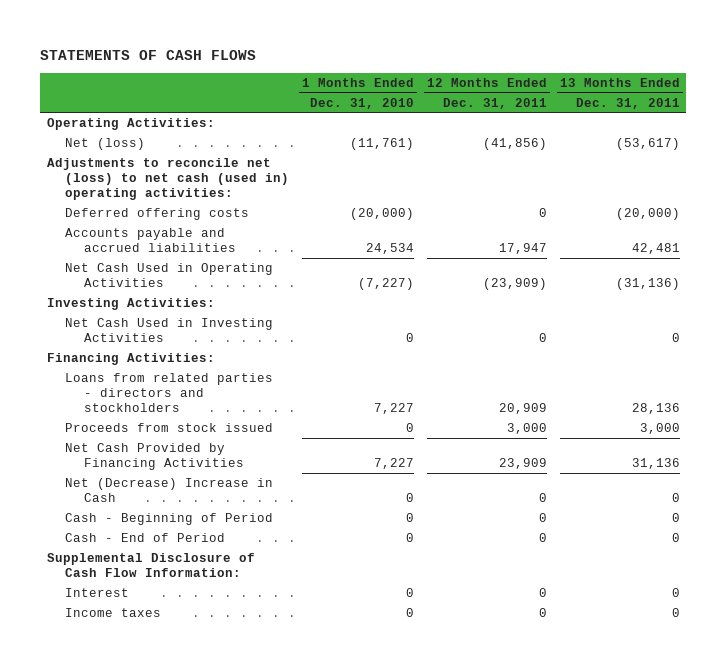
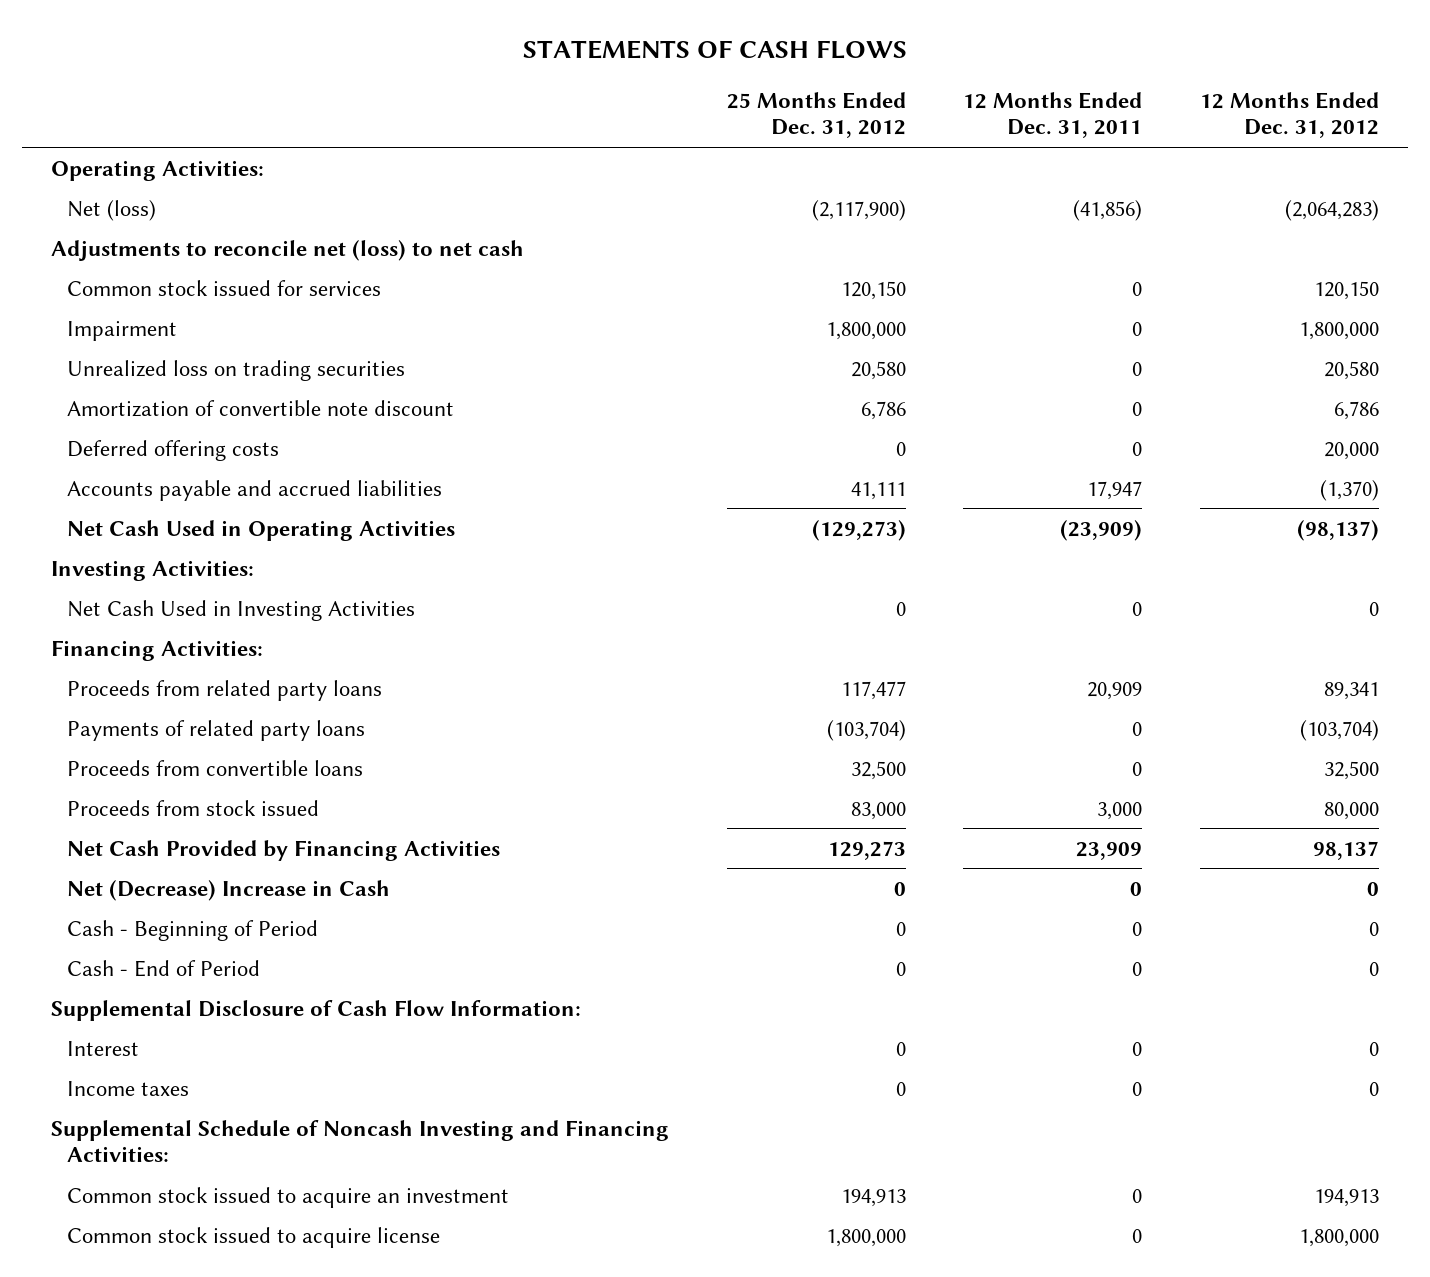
- | 1 Months Ended Dec. 31, 2010 | 12 Months Ended Dec. 31, 2011 | 13 Months Ended Dec. 31, 2011
+ | 25 Months Ended Dec. 31, 2012 | 12 Months Ended Dec. 31, 2011 | 12 Months Ended Dec. 31, 2012
- Adjustments to reconcile net (loss) to net cash (used in) operating activities:
+ Adjustments to reconcile net (loss) to net cash
+ Common stock issued for services | 120,150 | 0 | 120,150
+ Impairment | 1,800,000 | 0 | 1,800,000
+ Unrealized loss on trading securities | 20,580 | 0 | 20,580
+ Amortization of convertible note discount | 6,786 | 0 | 6,786
- Loans from related parties - directors and stockholders | 7,227 | 20,909 | 28,136
+ Proceeds from related party loans | 117,477 | 20,909 | 89,341
+ Payments of related party loans | (103,704) | 0 | (103,704)
+ Proceeds from convertible loans | 32,500 | 0 | 32,500
+ Supplemental Schedule of Noncash Investing and Financing Activities:
+ Common stock issued to acquire an investment | 194,913 | 0 | 194,913
+ Common stock issued to acquire license | 1,800,000 | 0 | 1,800,000

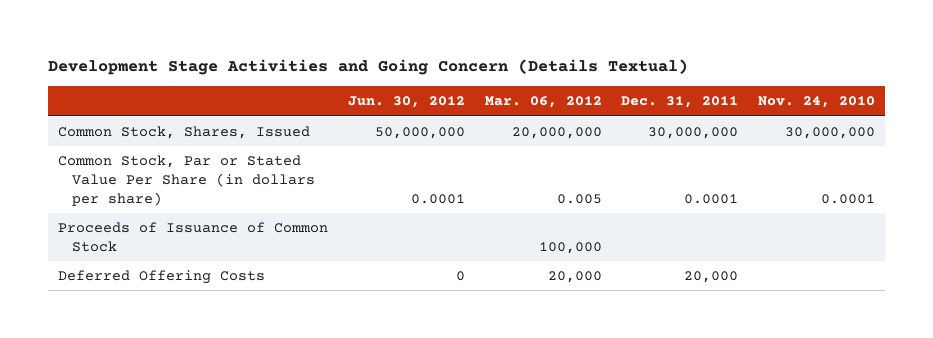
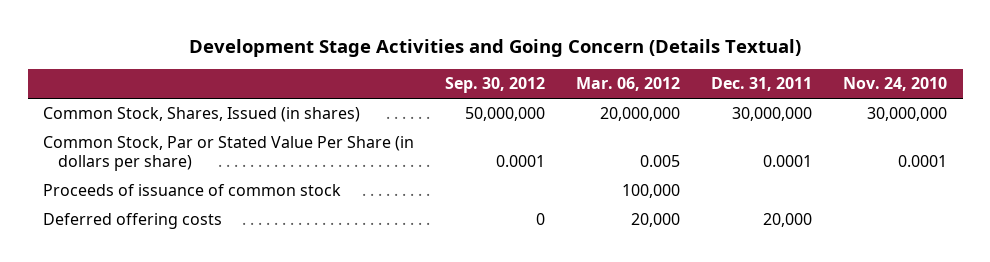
- | Jun. 30, 2012 | Mar. 06, 2012 | Dec. 31, 2011 | Nov. 24, 2010
+ | Sep. 30, 2012 | Mar. 06, 2012 | Dec. 31, 2011 | Nov. 24, 2010
- Common Stock, Shares, Issued | 50,000,000 | 20,000,000 | 30,000,000 | 30,000,000
+ Common Stock, Shares, Issued (in shares) | 50,000,000 | 20,000,000 | 30,000,000 | 30,000,000
- Proceeds of Issuance of Common Stock | | 100,000 | |
- Deferred Offering Costs | 0 | 20,000 | 20,000 |
+ Proceeds of issuance of common stock | | 100,000 | |
+ Deferred offering costs | 0 | 20,000 | 20,000 |

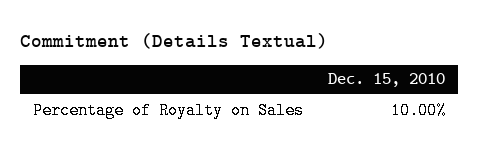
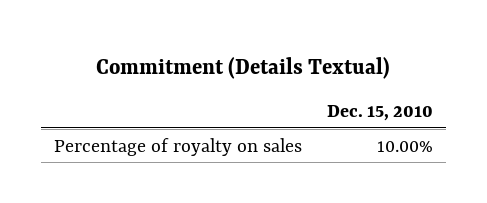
- Percentage of Royalty on Sales | 10.00%
+ Percentage of royalty on sales | 10.00%

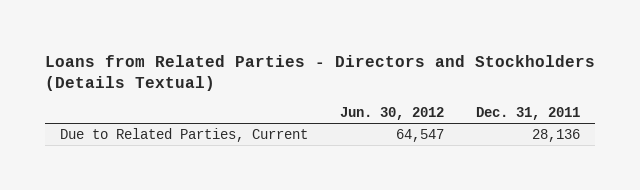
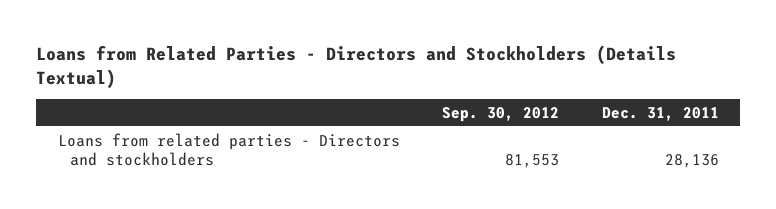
- | Jun. 30, 2012 | Dec. 31, 2011
+ | Sep. 30, 2012 | Dec. 31, 2011
- Due to Related Parties, Current | 64,547 | 28,136
+ Loans from related parties - Directors and stockholders | 81,553 | 28,136

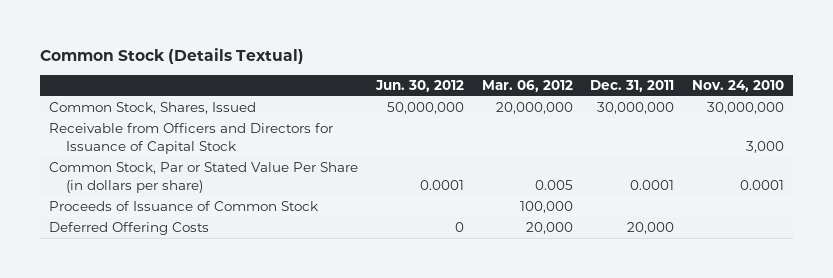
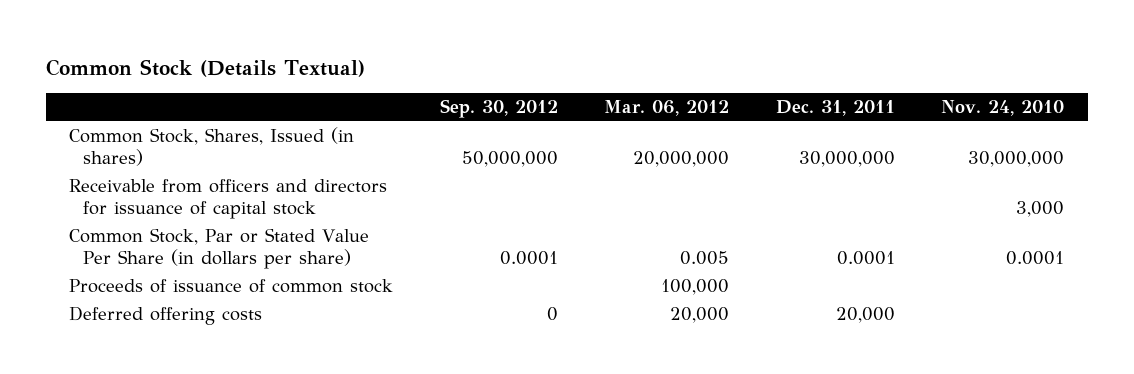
- | Jun. 30, 2012 | Mar. 06, 2012 | Dec. 31, 2011 | Nov. 24, 2010
+ | Sep. 30, 2012 | Mar. 06, 2012 | Dec. 31, 2011 | Nov. 24, 2010
- Common Stock, Shares, Issued | 50,000,000 | 20,000,000 | 30,000,000 | 30,000,000
- Receivable from Officers and Directors for Issuance of Capital Stock | | | | 3,000
+ Common Stock, Shares, Issued (in shares) | 50,000,000 | 20,000,000 | 30,000,000 | 30,000,000
+ Receivable from officers and directors for issuance of capital stock | | | | 3,000
- Proceeds of Issuance of Common Stock | | 100,000 | |
- Deferred Offering Costs | 0 | 20,000 | 20,000 |
+ Proceeds of issuance of common stock | | 100,000 | |
+ Deferred offering costs | 0 | 20,000 | 20,000 |

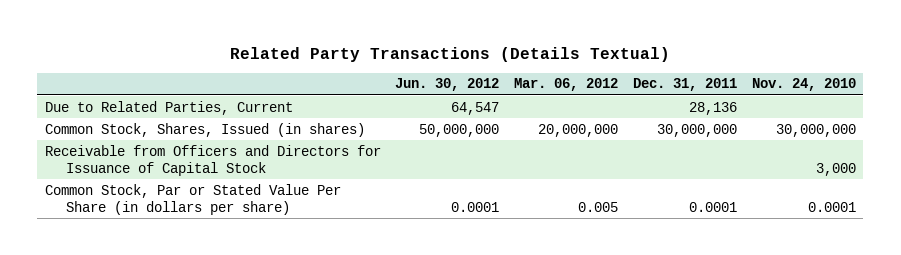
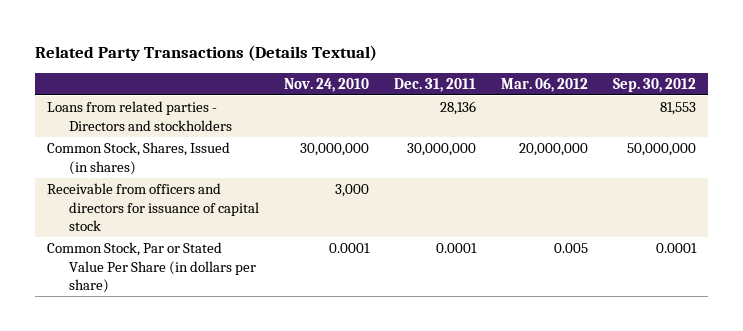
- | Jun. 30, 2012 | Mar. 06, 2012 | Dec. 31, 2011 | Nov. 24, 2010
+ | Nov. 24, 2010 | Dec. 31, 2011 | Mar. 06, 2012 | Sep. 30, 2012
- Due to Related Parties, Current | 64,547 | | 28,136 |
+ Loans from related parties - Directors and stockholders | | 28,136 | | 81,553
- Receivable from Officers and Directors for Issuance of Capital Stock | | | | 3,000
+ Receivable from officers and directors for issuance of capital stock | 3,000 | | |

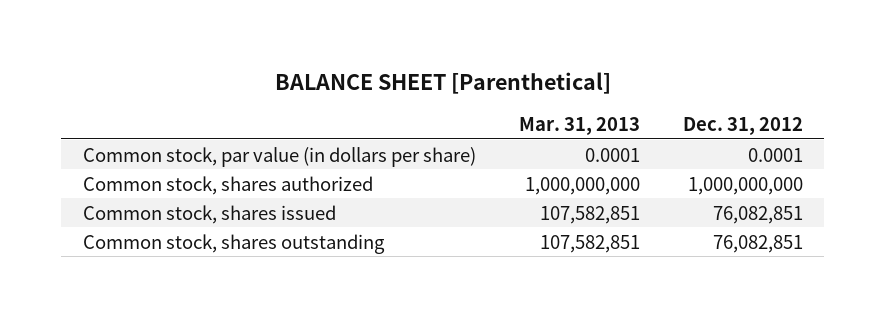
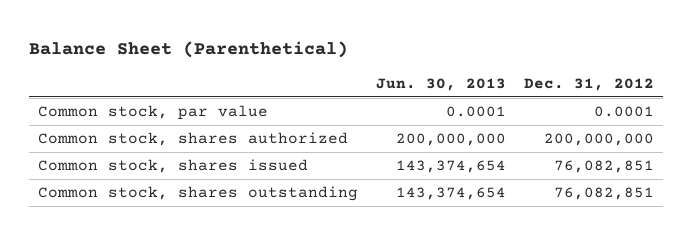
- BALANCE SHEET [Parenthetical]
+ Balance Sheet (Parenthetical)
- | Mar. 31, 2013 | Dec. 31, 2012
+ | Jun. 30, 2013 | Dec. 31, 2012
- Common stock, par value (in dollars per share) | 0.0001 | 0.0001
- Common stock, shares authorized | 1,000,000,000 | 1,000,000,000
+ Common stock, par value | 0.0001 | 0.0001
+ Common stock, shares authorized | 200,000,000 | 200,000,000

